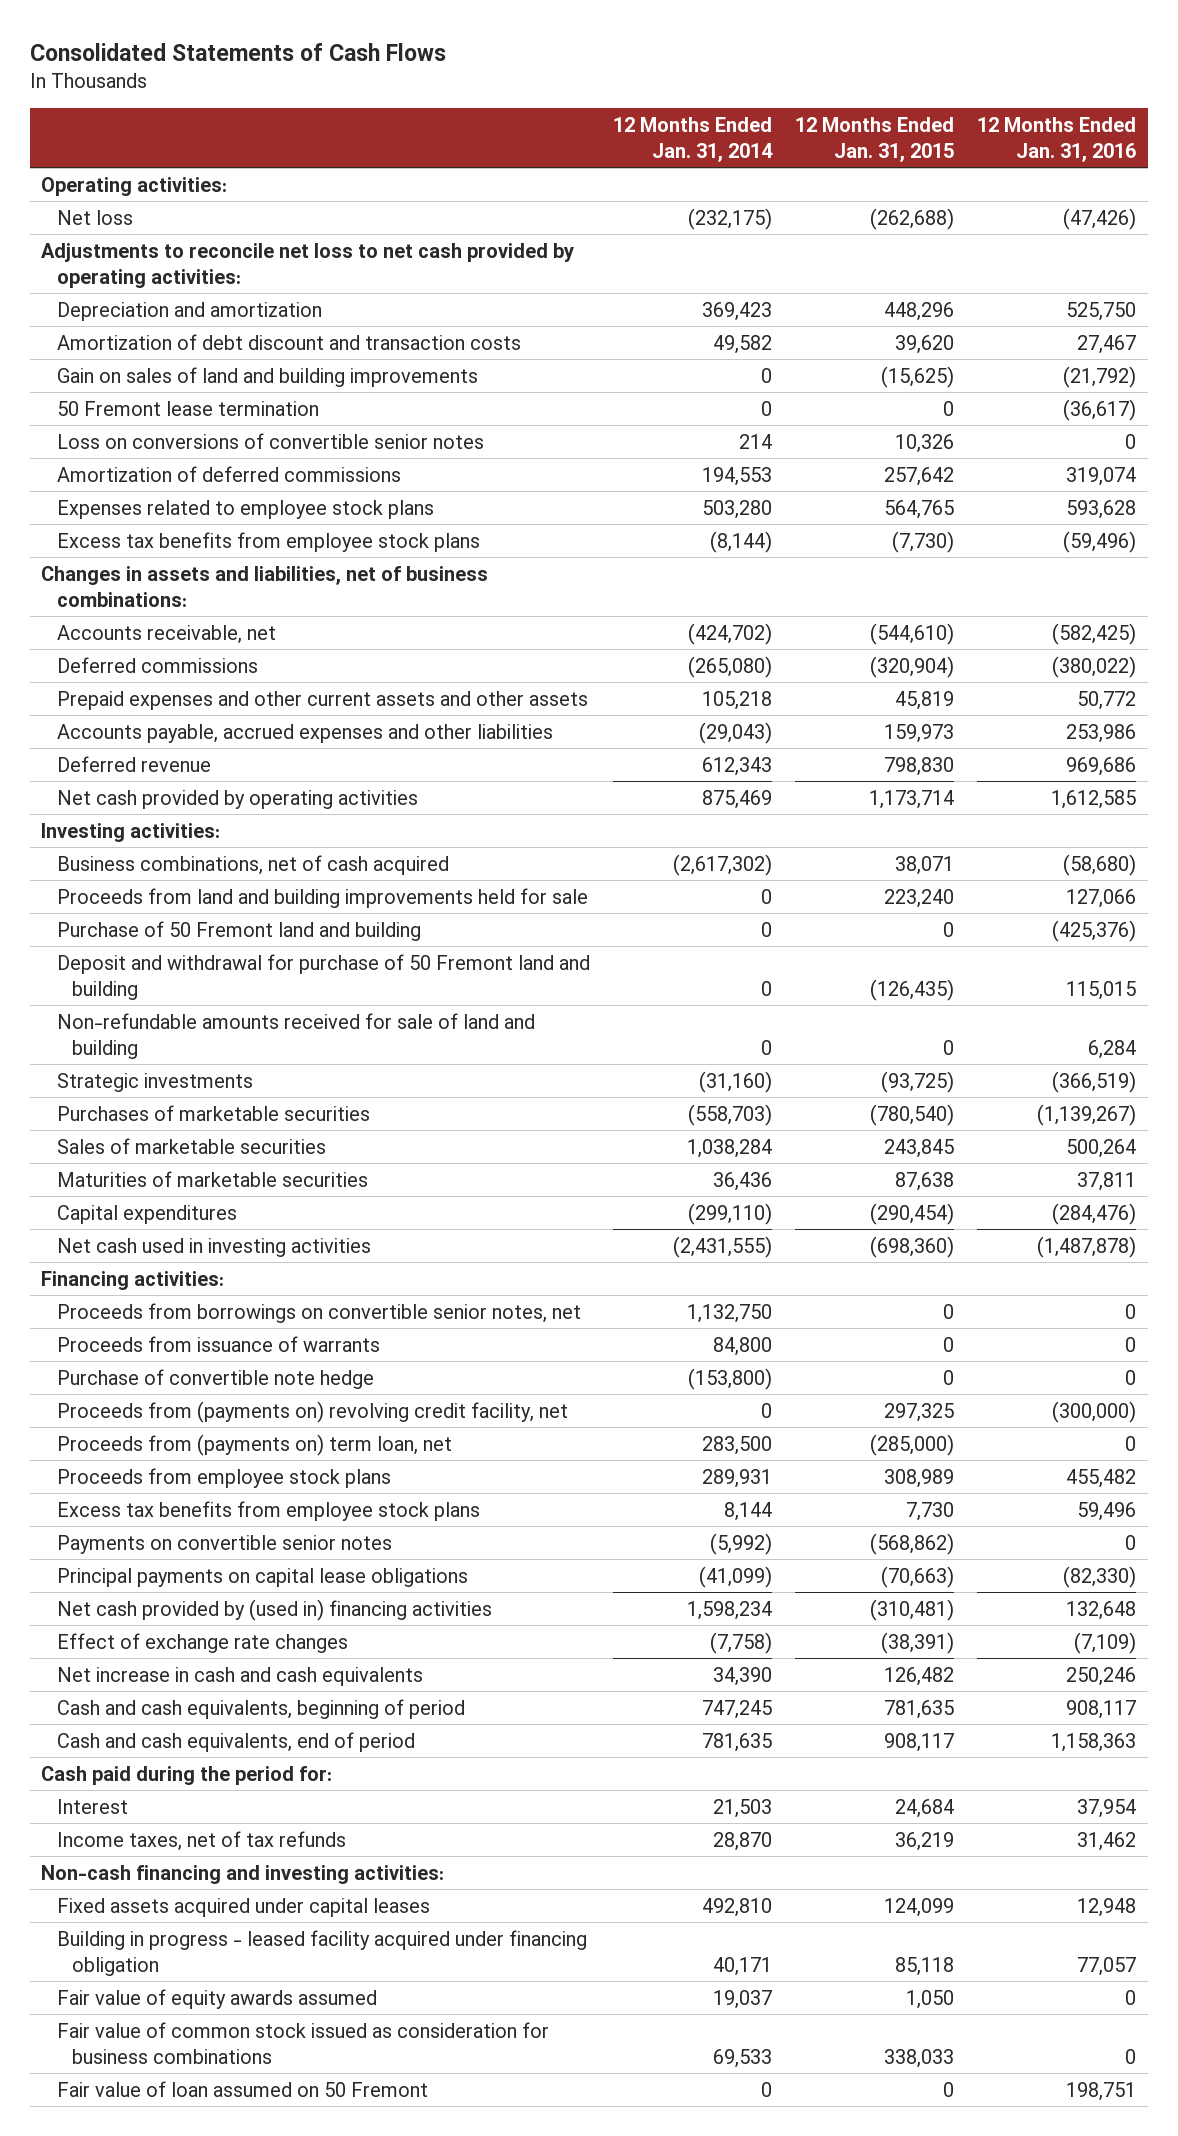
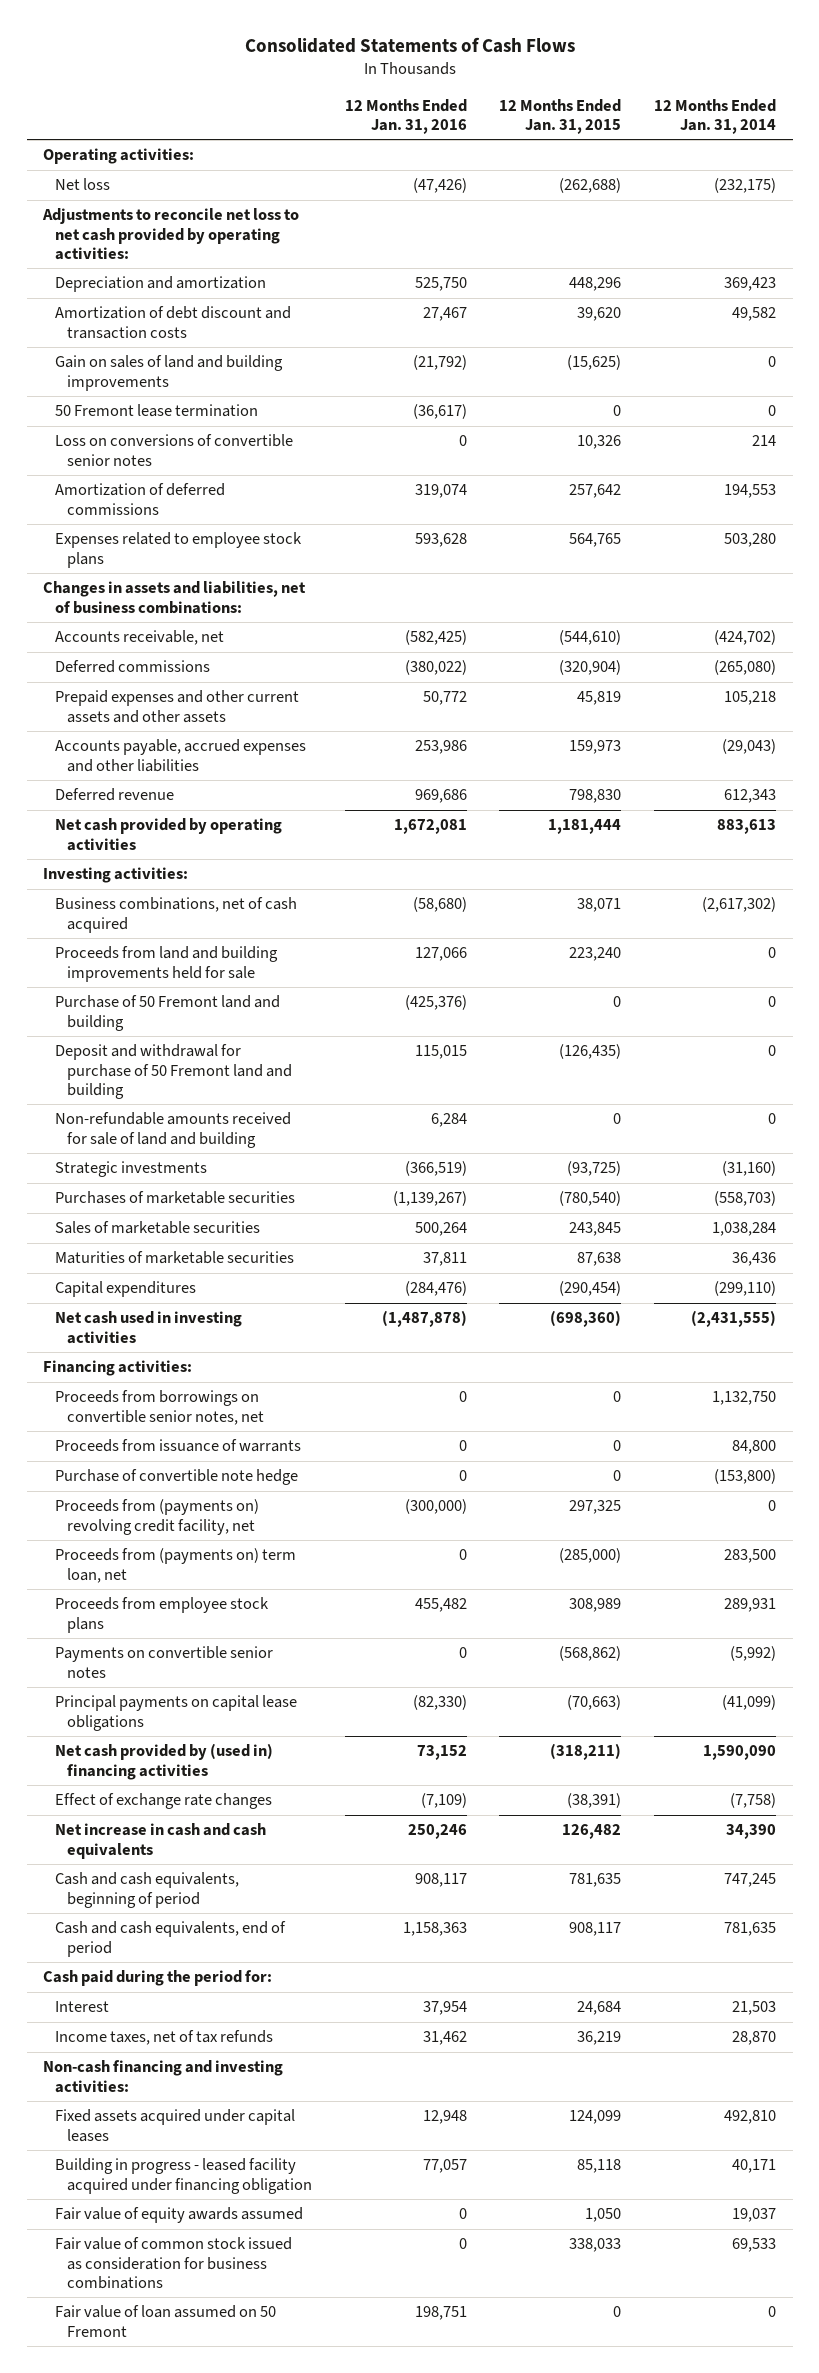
- | 12 Months Ended Jan. 31, 2014 | 12 Months Ended Jan. 31, 2015 | 12 Months Ended Jan. 31, 2016
+ | 12 Months Ended Jan. 31, 2016 | 12 Months Ended Jan. 31, 2015 | 12 Months Ended Jan. 31, 2014
- Excess tax benefits from employee stock plans | (8,144) | (7,730) | (59,496)
- Net cash provided by operating activities | 875,469 | 1,173,714 | 1,612,585
+ Net cash provided by operating activities | 1,672,081 | 1,181,444 | 883,613
- Excess tax benefits from employee stock plans | 8,144 | 7,730 | 59,496
- Net cash provided by (used in) financing activities | 1,598,234 | (310,481) | 132,648
+ Net cash provided by (used in) financing activities | 73,152 | (318,211) | 1,590,090

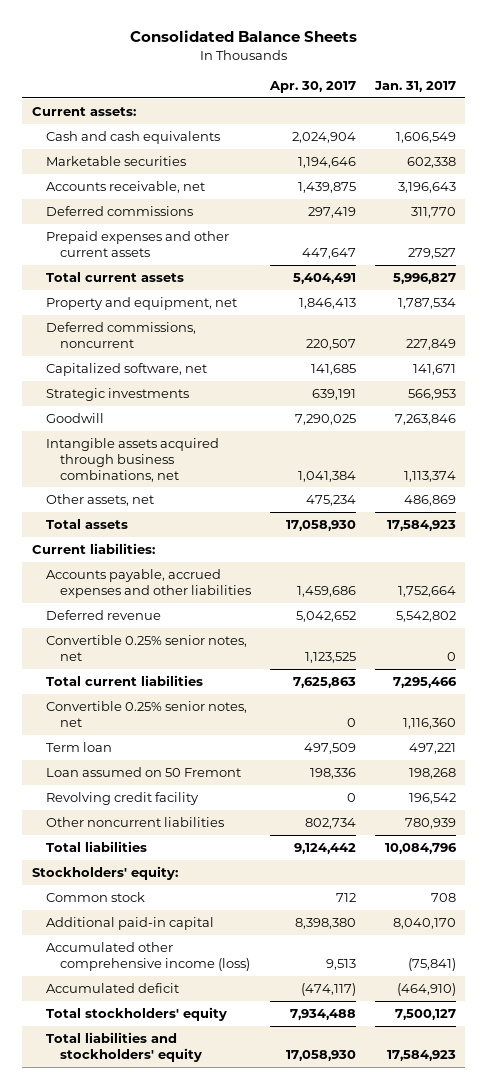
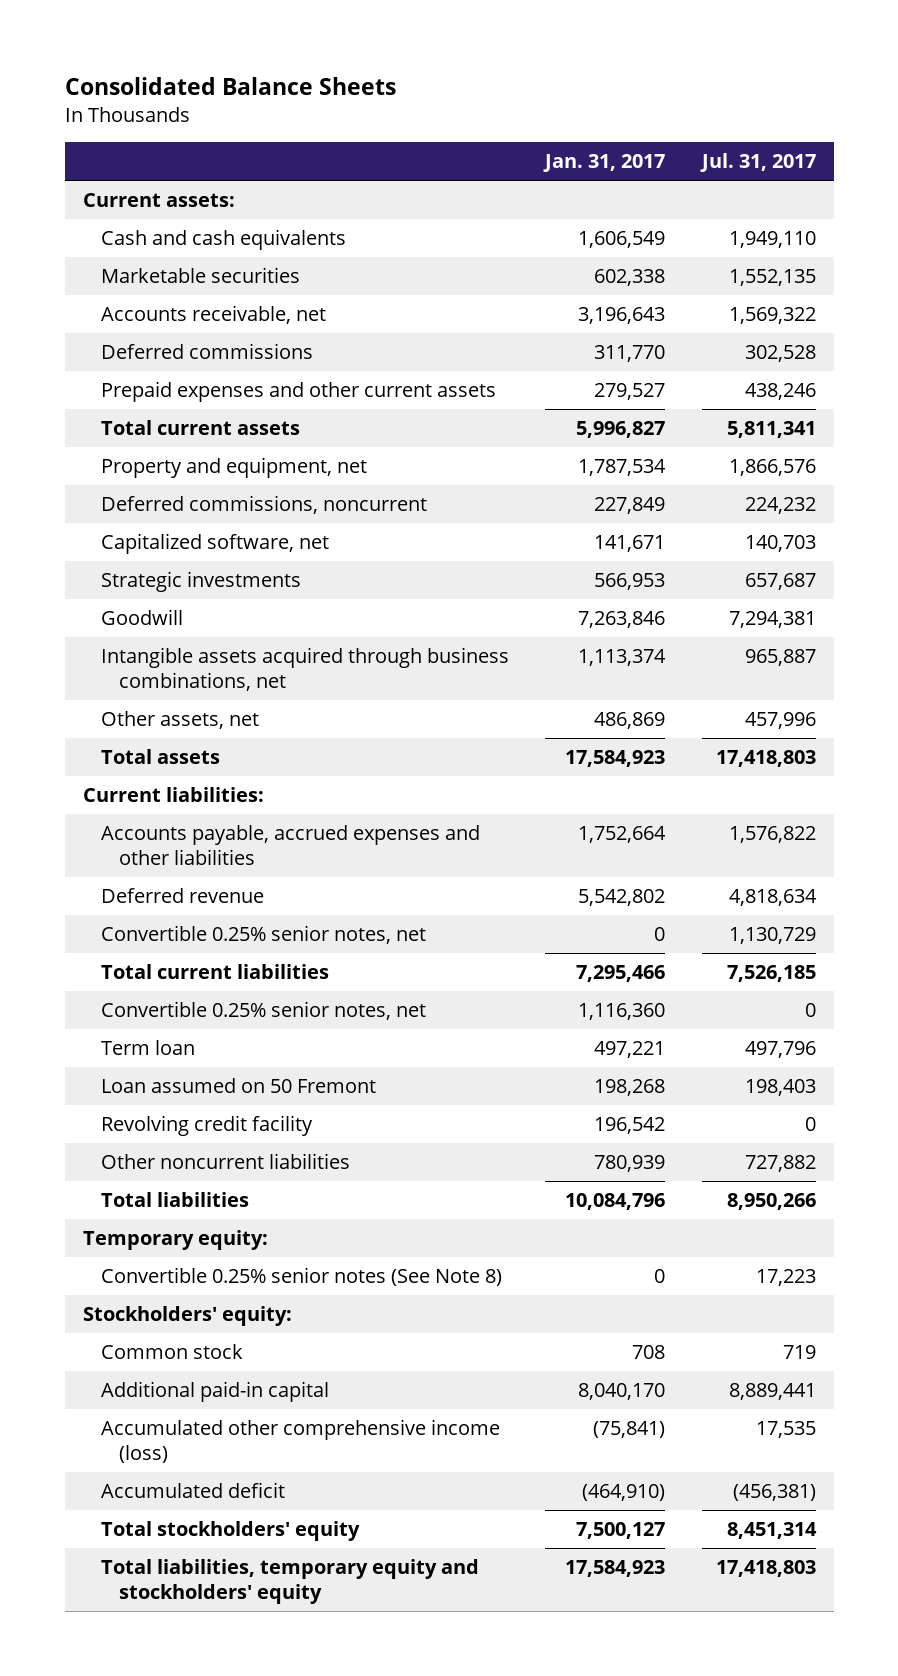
- | Apr. 30, 2017 | Jan. 31, 2017
+ | Jan. 31, 2017 | Jul. 31, 2017
+ Temporary equity:
+ Convertible 0.25% senior notes (See Note 8) | 0 | 17,223
- Total liabilities and stockholders' equity | 17,058,930 | 17,584,923
+ Total liabilities, temporary equity and stockholders' equity | 17,584,923 | 17,418,803

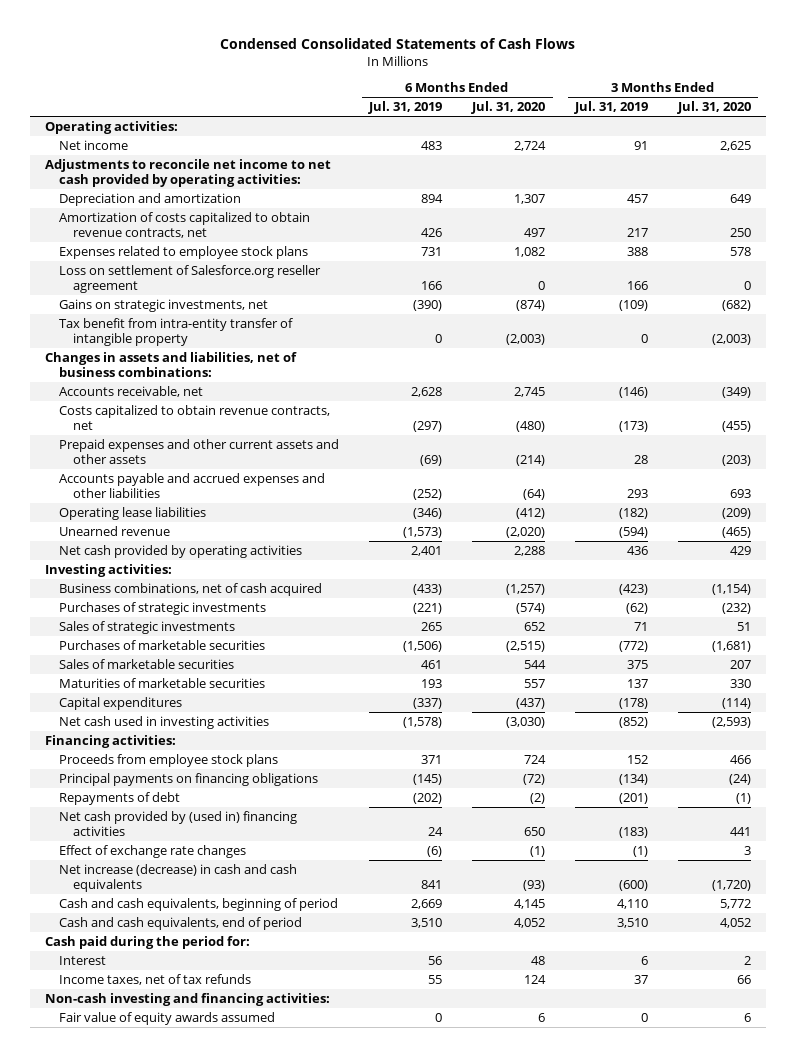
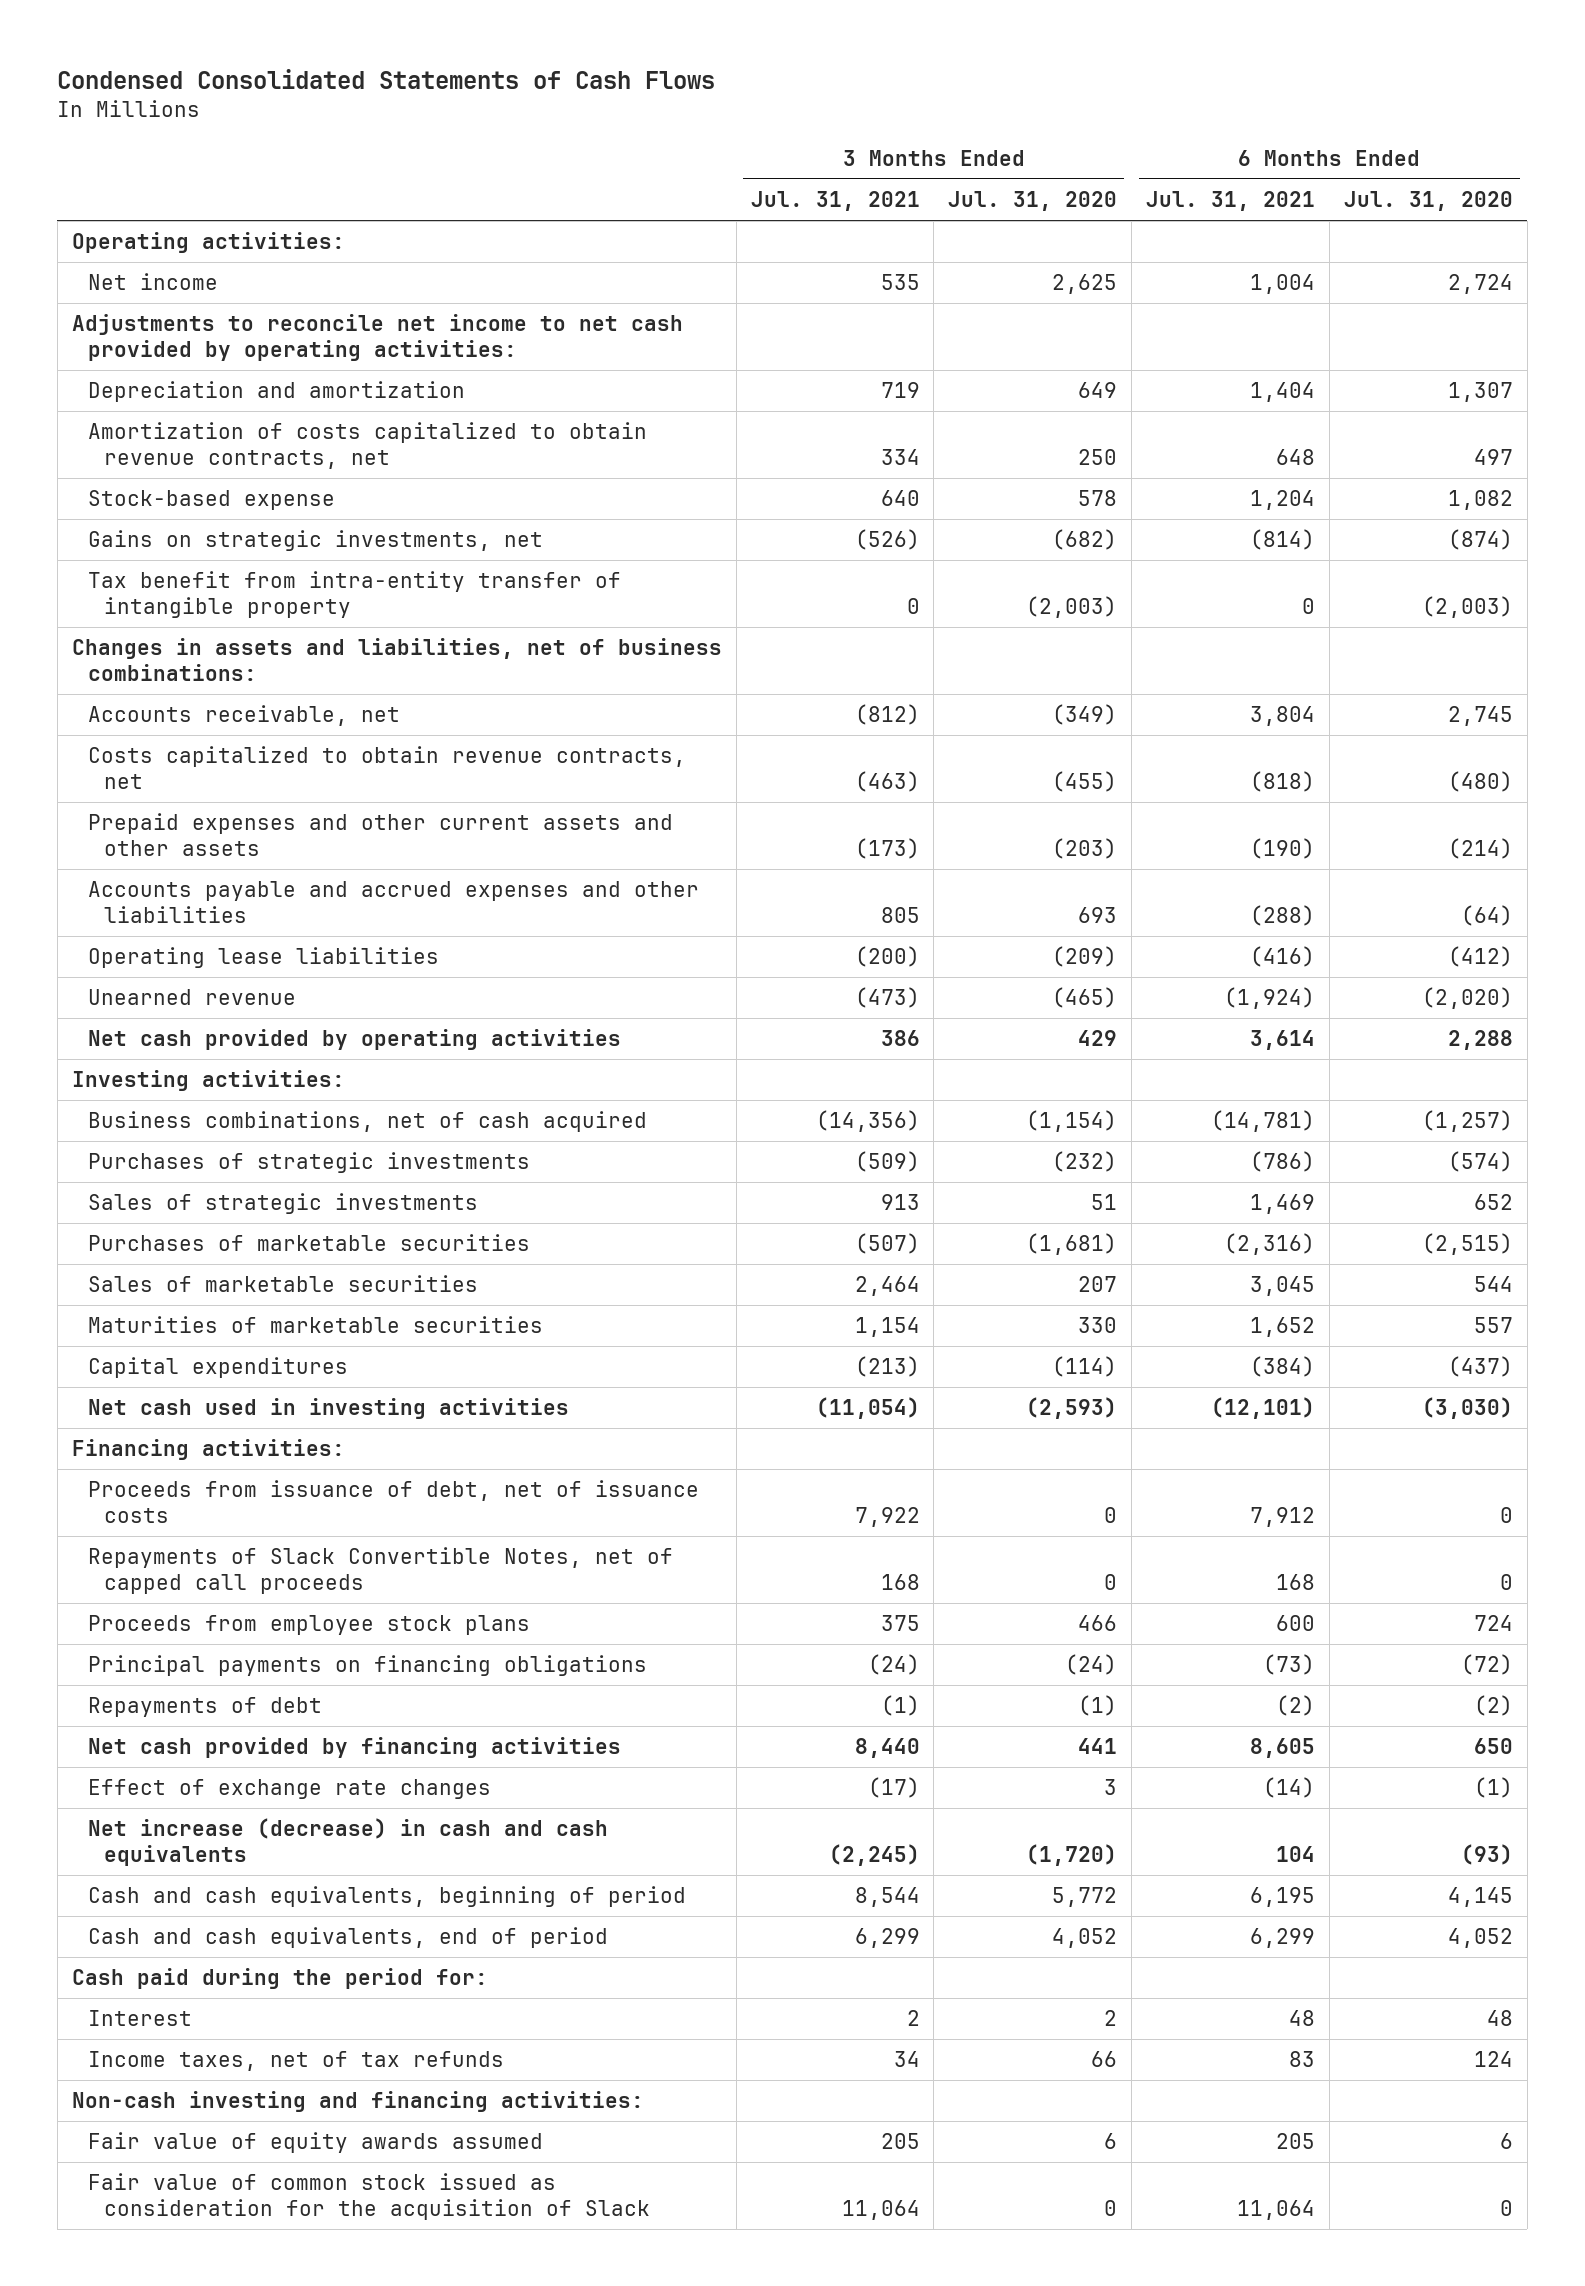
- | 6 Months Ended Jul. 31, 2019 | 6 Months Ended Jul. 31, 2020 | 3 Months Ended Jul. 31, 2019 | 3 Months Ended Jul. 31, 2020
+ | 3 Months Ended Jul. 31, 2021 | 3 Months Ended Jul. 31, 2020 | 6 Months Ended Jul. 31, 2021 | 6 Months Ended Jul. 31, 2020
- Expenses related to employee stock plans | 731 | 1,082 | 388 | 578
- Loss on settlement of Salesforce.org reseller agreement | 166 | 0 | 166 | 0
+ Stock-based expense | 640 | 578 | 1,204 | 1,082
+ Proceeds from issuance of debt, net of issuance costs | 7,922 | 0 | 7,912 | 0
+ Repayments of Slack Convertible Notes, net of capped call proceeds | 168 | 0 | 168 | 0
- Net cash provided by (used in) financing activities | 24 | 650 | (183) | 441
+ Net cash provided by financing activities | 8,440 | 441 | 8,605 | 650
+ Fair value of common stock issued as consideration for the acquisition of Slack | 11,064 | 0 | 11,064 | 0

